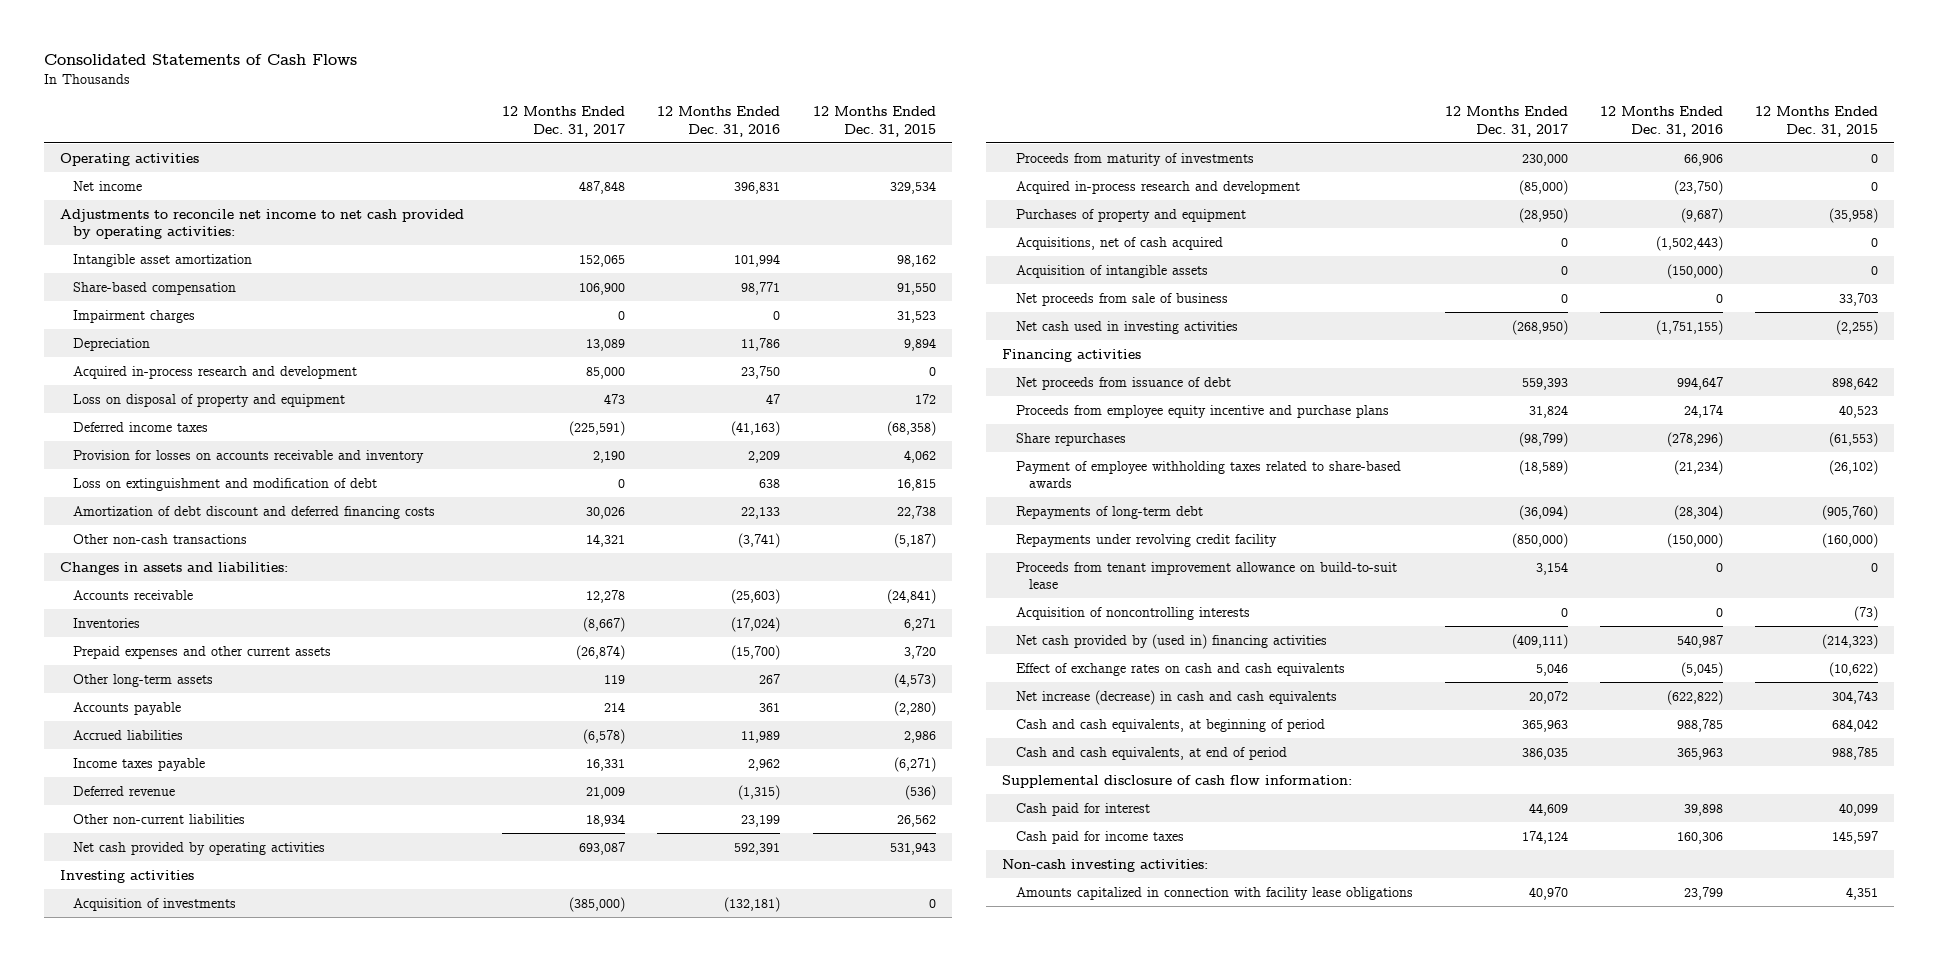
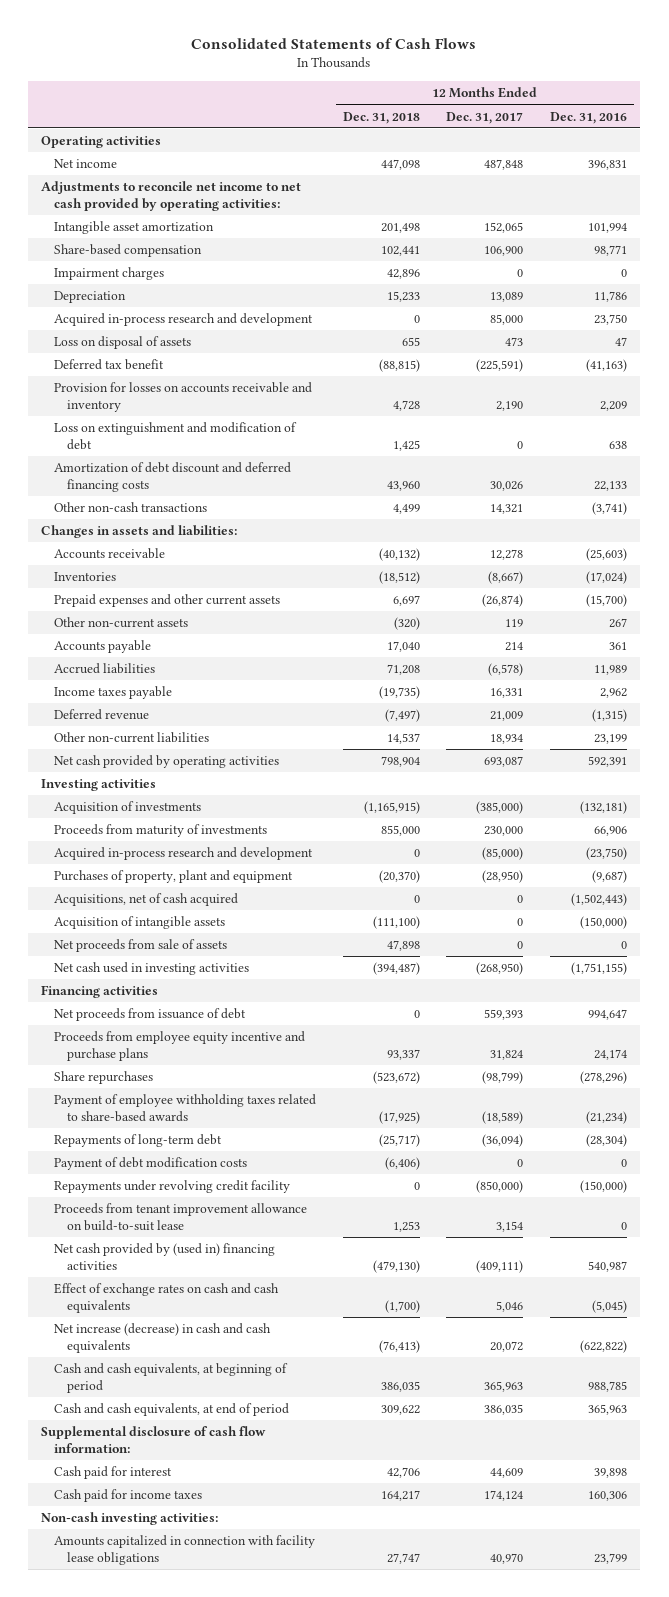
- | 12 Months Ended Dec. 31, 2017 | 12 Months Ended Dec. 31, 2016 | 12 Months Ended Dec. 31, 2015
+ | 12 Months Ended Dec. 31, 2018 | 12 Months Ended Dec. 31, 2017 | 12 Months Ended Dec. 31, 2016
- Loss on disposal of property and equipment | 473 | 47 | 172
- Deferred income taxes | (225,591) | (41,163) | (68,358)
+ Loss on disposal of assets | 655 | 473 | 47
+ Deferred tax benefit | (88,815) | (225,591) | (41,163)
- Other long-term assets | 119 | 267 | (4,573)
+ Other non-current assets | (320) | 119 | 267
- Purchases of property and equipment | (28,950) | (9,687) | (35,958)
+ Purchases of property, plant and equipment | (20,370) | (28,950) | (9,687)
- Net proceeds from sale of business | 0 | 0 | 33,703
+ Net proceeds from sale of assets | 47,898 | 0 | 0
+ Payment of debt modification costs | (6,406) | 0 | 0
- Acquisition of noncontrolling interests | 0 | 0 | (73)

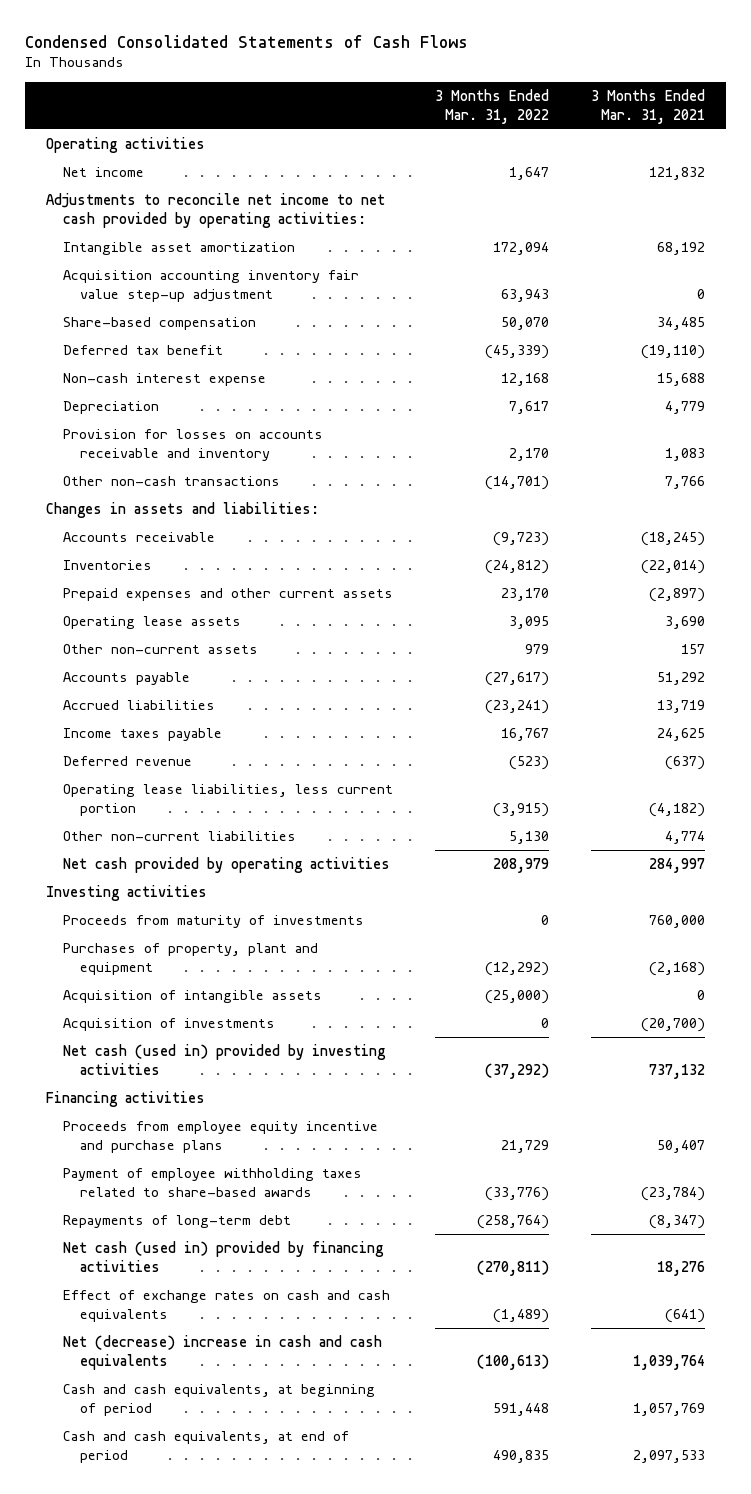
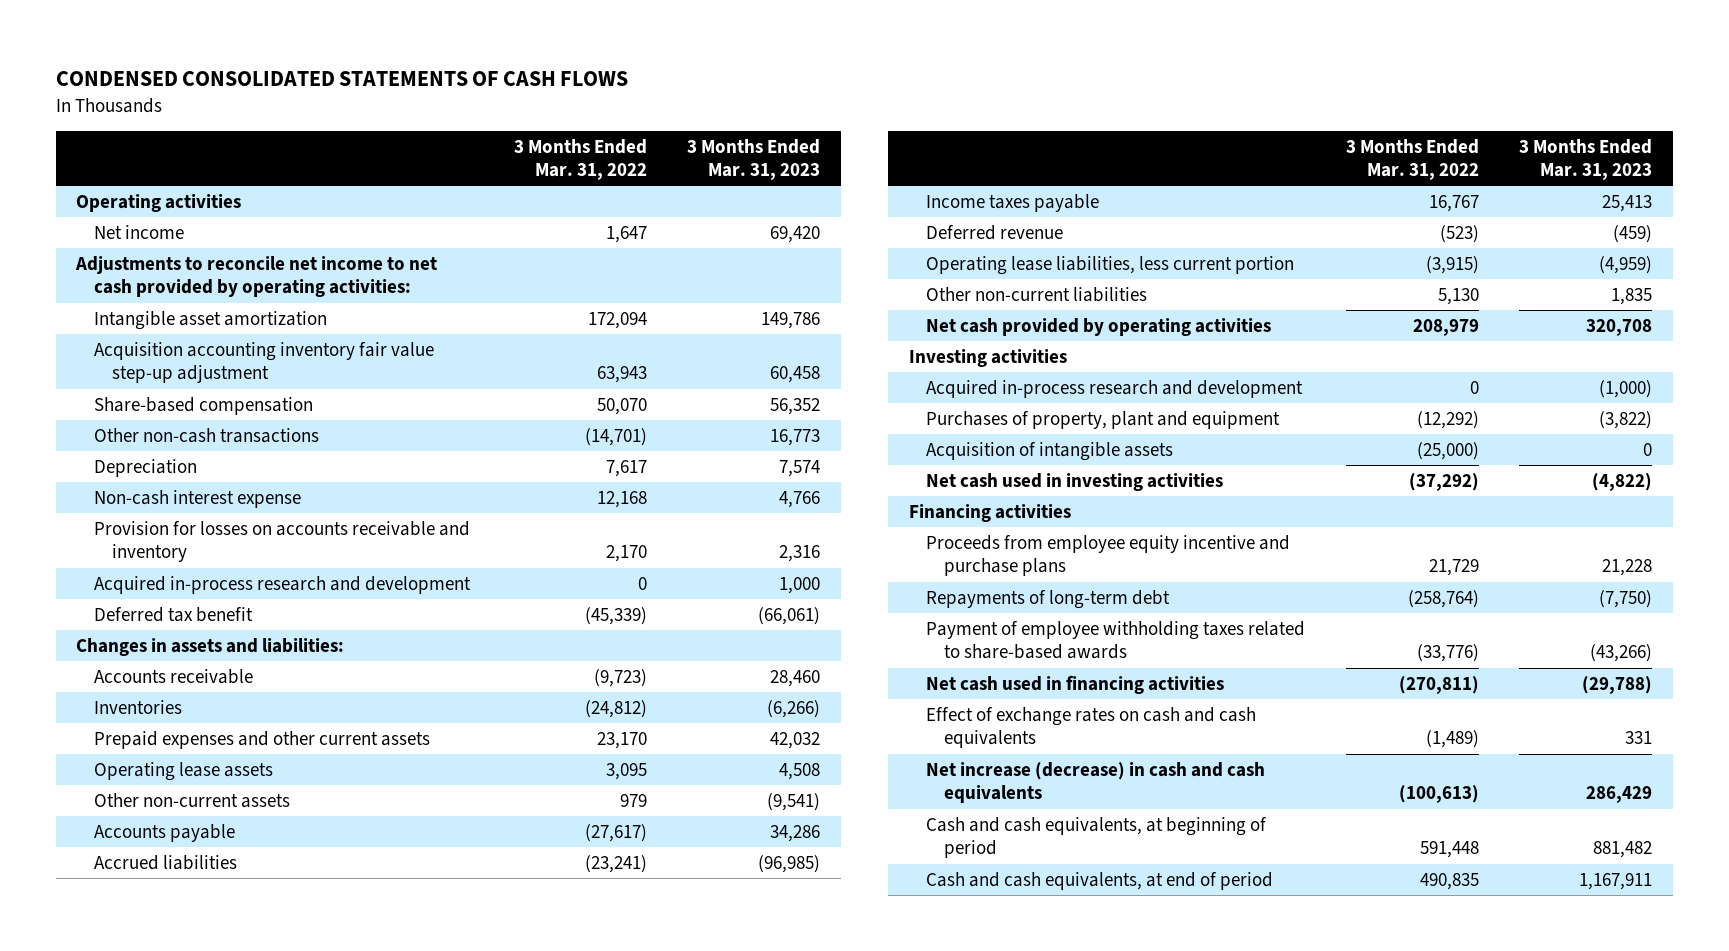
- Condensed Consolidated Statements of Cash Flows
+ CONDENSED CONSOLIDATED STATEMENTS OF CASH FLOWS
- | 3 Months Ended Mar. 31, 2022 | 3 Months Ended Mar. 31, 2021
+ | 3 Months Ended Mar. 31, 2022 | 3 Months Ended Mar. 31, 2023
moved up: Other non-cash transactions | (14,701) | 16,773
moved down: Non-cash interest expense | 12,168 | 4,766
+ Acquired in-process research and development | 0 | 1,000
moved down: Deferred tax benefit | (45,339) | (66,061)
- Proceeds from maturity of investments | 0 | 760,000
+ Acquired in-process research and development | 0 | (1,000)
- Acquisition of investments | 0 | (20,700)
- Net cash (used in) provided by investing activities | (37,292) | 737,132
+ Net cash used in investing activities | (37,292) | (4,822)
- Net cash (used in) provided by financing activities | (270,811) | 18,276
moved down: Payment of employee withholding taxes related to share-based awards | (33,776) | (43,266)
+ Net cash used in financing activities | (270,811) | (29,788)
- Net (decrease) increase in cash and cash equivalents | (100,613) | 1,039,764
+ Net increase (decrease) in cash and cash equivalents | (100,613) | 286,429

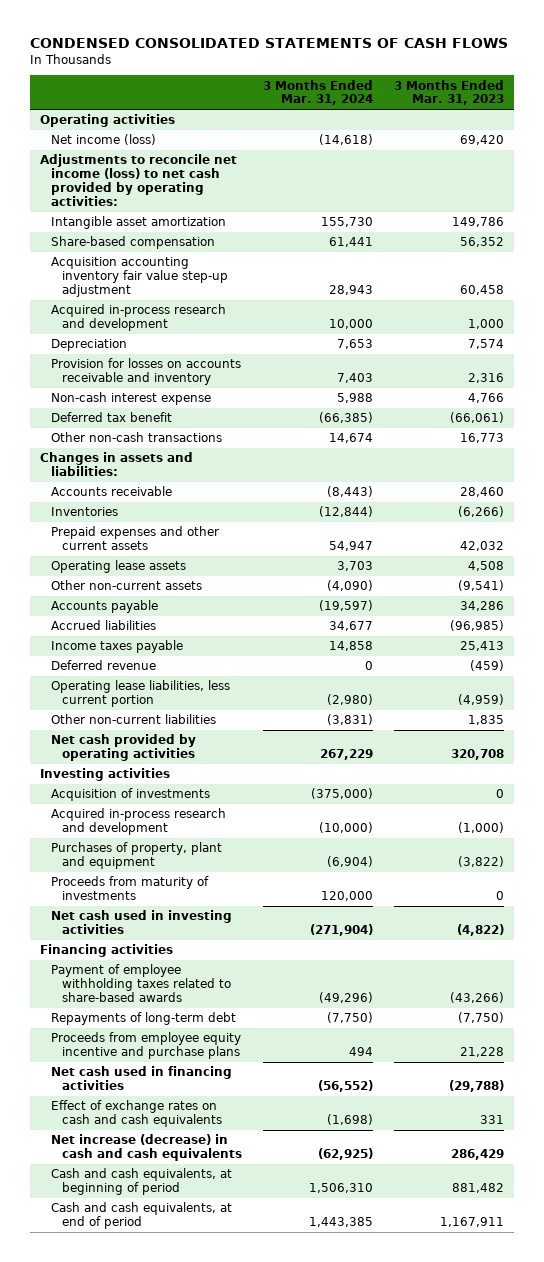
- | 3 Months Ended Mar. 31, 2022 | 3 Months Ended Mar. 31, 2023
+ | 3 Months Ended Mar. 31, 2024 | 3 Months Ended Mar. 31, 2023
- Net income | 1,647 | 69,420
- Adjustments to reconcile net income to net cash provided by operating activities:
+ Net income (loss) | (14,618) | 69,420
+ Adjustments to reconcile net income (loss) to net cash provided by operating activities:
moved down: Acquisition accounting inventory fair value step-up adjustment | 28,943 | 60,458
moved up: Acquired in-process research and development | 10,000 | 1,000
moved down: Non-cash interest expense | 5,988 | 4,766
moved down: Other non-cash transactions | 14,674 | 16,773
+ Acquisition of investments | (375,000) | 0
- Acquisition of intangible assets | (25,000) | 0
+ Proceeds from maturity of investments | 120,000 | 0
moved down: Repayments of long-term debt | (7,750) | (7,750)
moved down: Proceeds from employee equity incentive and purchase plans | 494 | 21,228

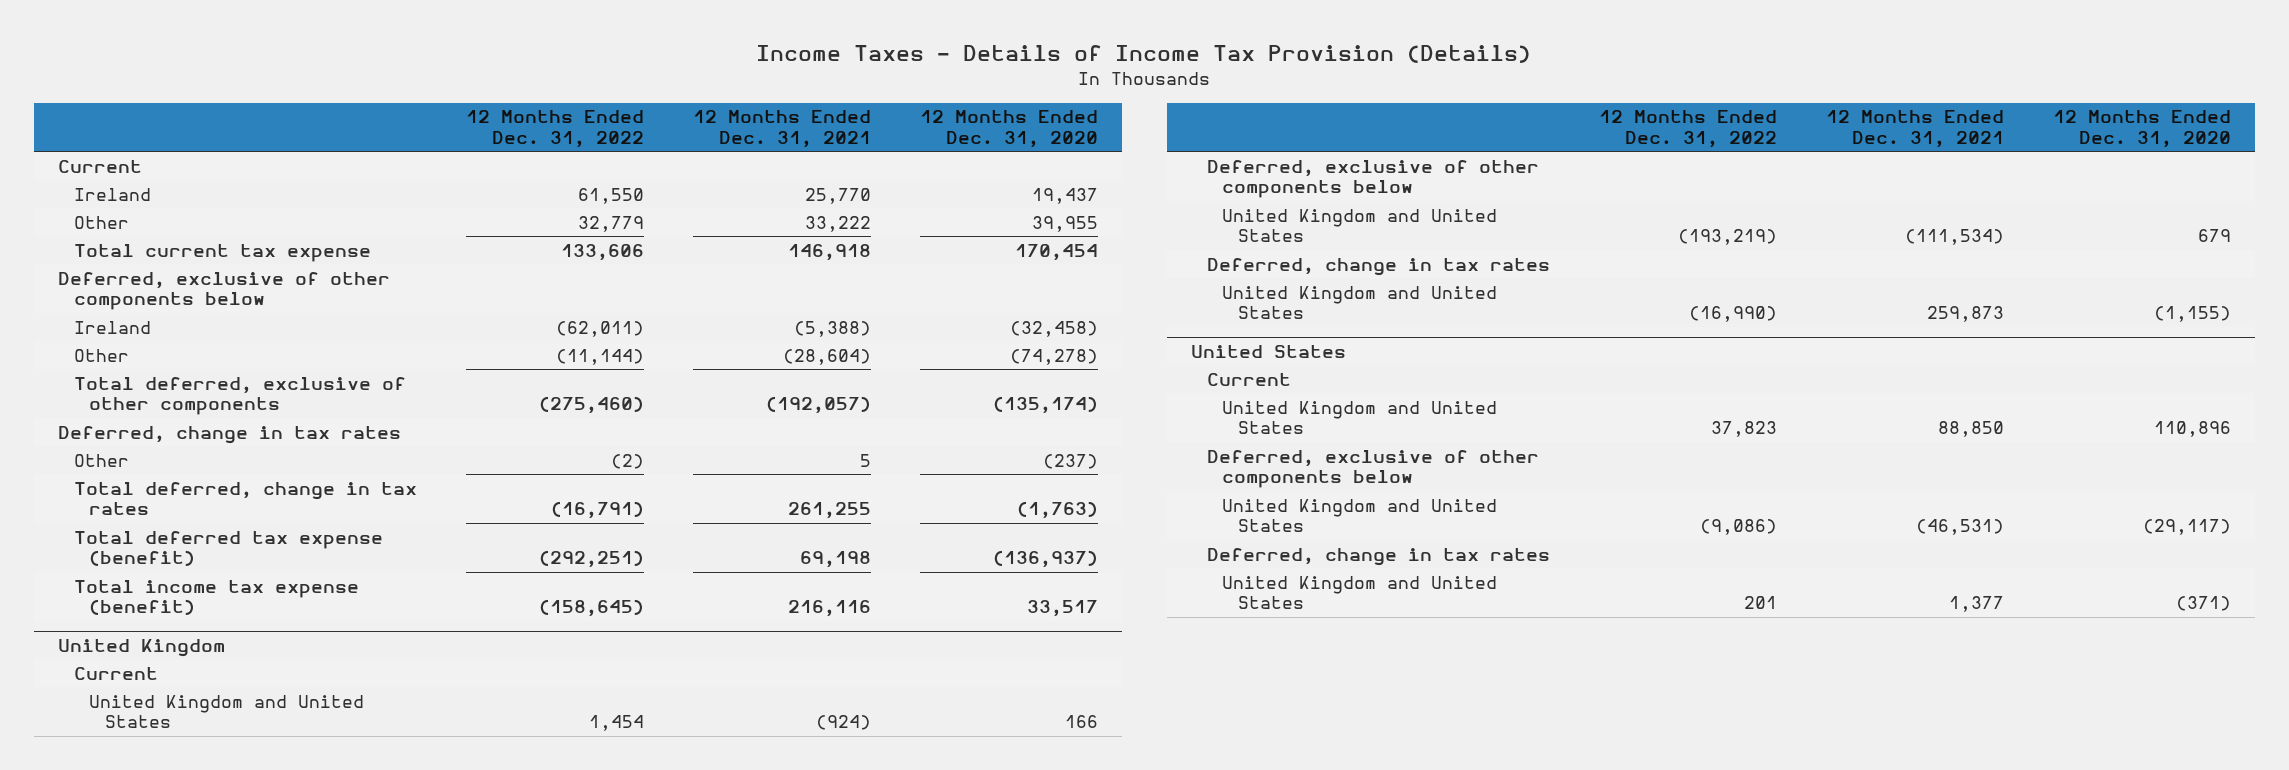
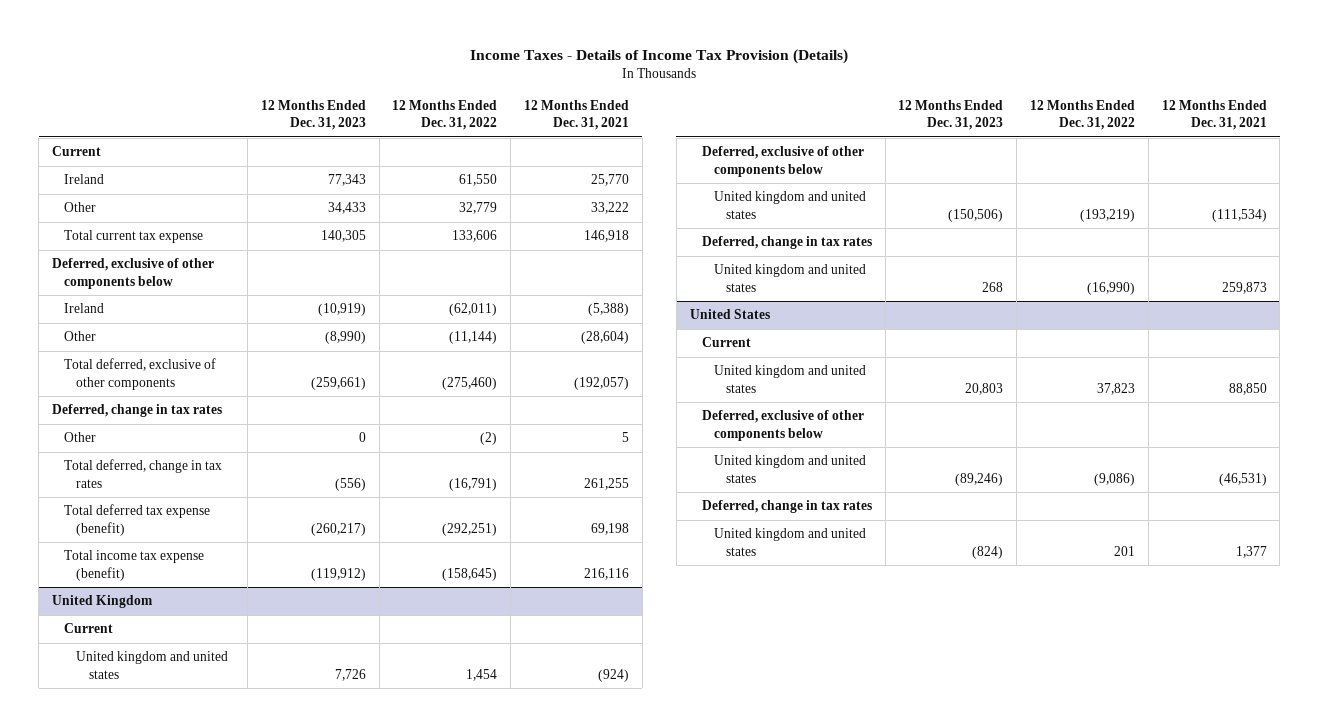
- | 12 Months Ended Dec. 31, 2022 | 12 Months Ended Dec. 31, 2021 | 12 Months Ended Dec. 31, 2020
+ | 12 Months Ended Dec. 31, 2023 | 12 Months Ended Dec. 31, 2022 | 12 Months Ended Dec. 31, 2021
@ United Kingdom
- United Kingdom and United States | 1,454 | (924) | 166
+ United kingdom and united states | 7,726 | 1,454 | (924)
- United Kingdom and United States | (193,219) | (111,534) | 679
+ United kingdom and united states | (150,506) | (193,219) | (111,534)
- United Kingdom and United States | (16,990) | 259,873 | (1,155)
+ United kingdom and united states | 268 | (16,990) | 259,873
@ United States
- United Kingdom and United States | 37,823 | 88,850 | 110,896
+ United kingdom and united states | 20,803 | 37,823 | 88,850
- United Kingdom and United States | (9,086) | (46,531) | (29,117)
+ United kingdom and united states | (89,246) | (9,086) | (46,531)
- United Kingdom and United States | 201 | 1,377 | (371)
+ United kingdom and united states | (824) | 201 | 1,377

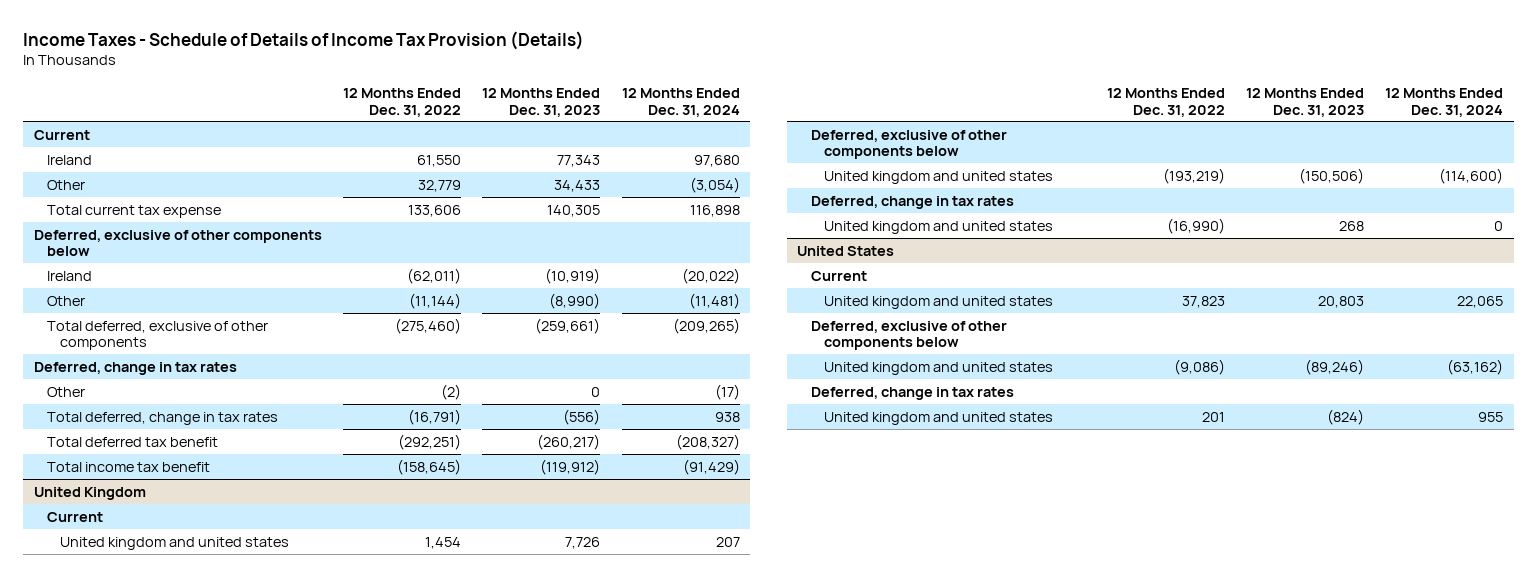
- Income Taxes - Details of Income Tax Provision (Details)
+ Income Taxes - Schedule of Details of Income Tax Provision (Details)
- | 12 Months Ended Dec. 31, 2023 | 12 Months Ended Dec. 31, 2022 | 12 Months Ended Dec. 31, 2021
+ | 12 Months Ended Dec. 31, 2022 | 12 Months Ended Dec. 31, 2023 | 12 Months Ended Dec. 31, 2024
- Total deferred tax expense (benefit) | (260,217) | (292,251) | 69,198
- Total income tax expense (benefit) | (119,912) | (158,645) | 216,116
+ Total deferred tax benefit | (292,251) | (260,217) | (208,327)
+ Total income tax benefit | (158,645) | (119,912) | (91,429)

